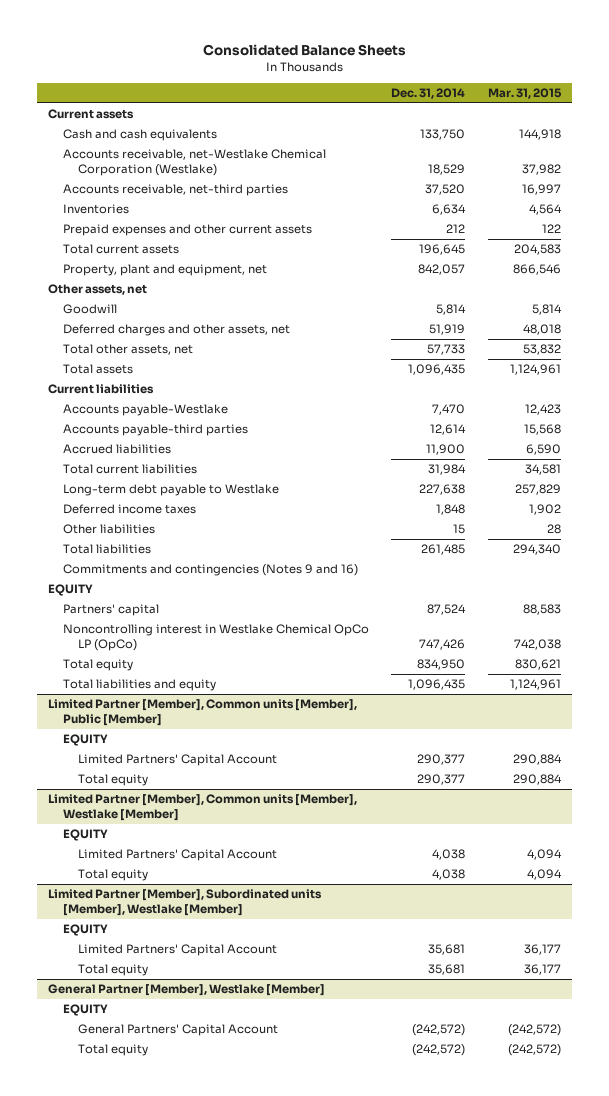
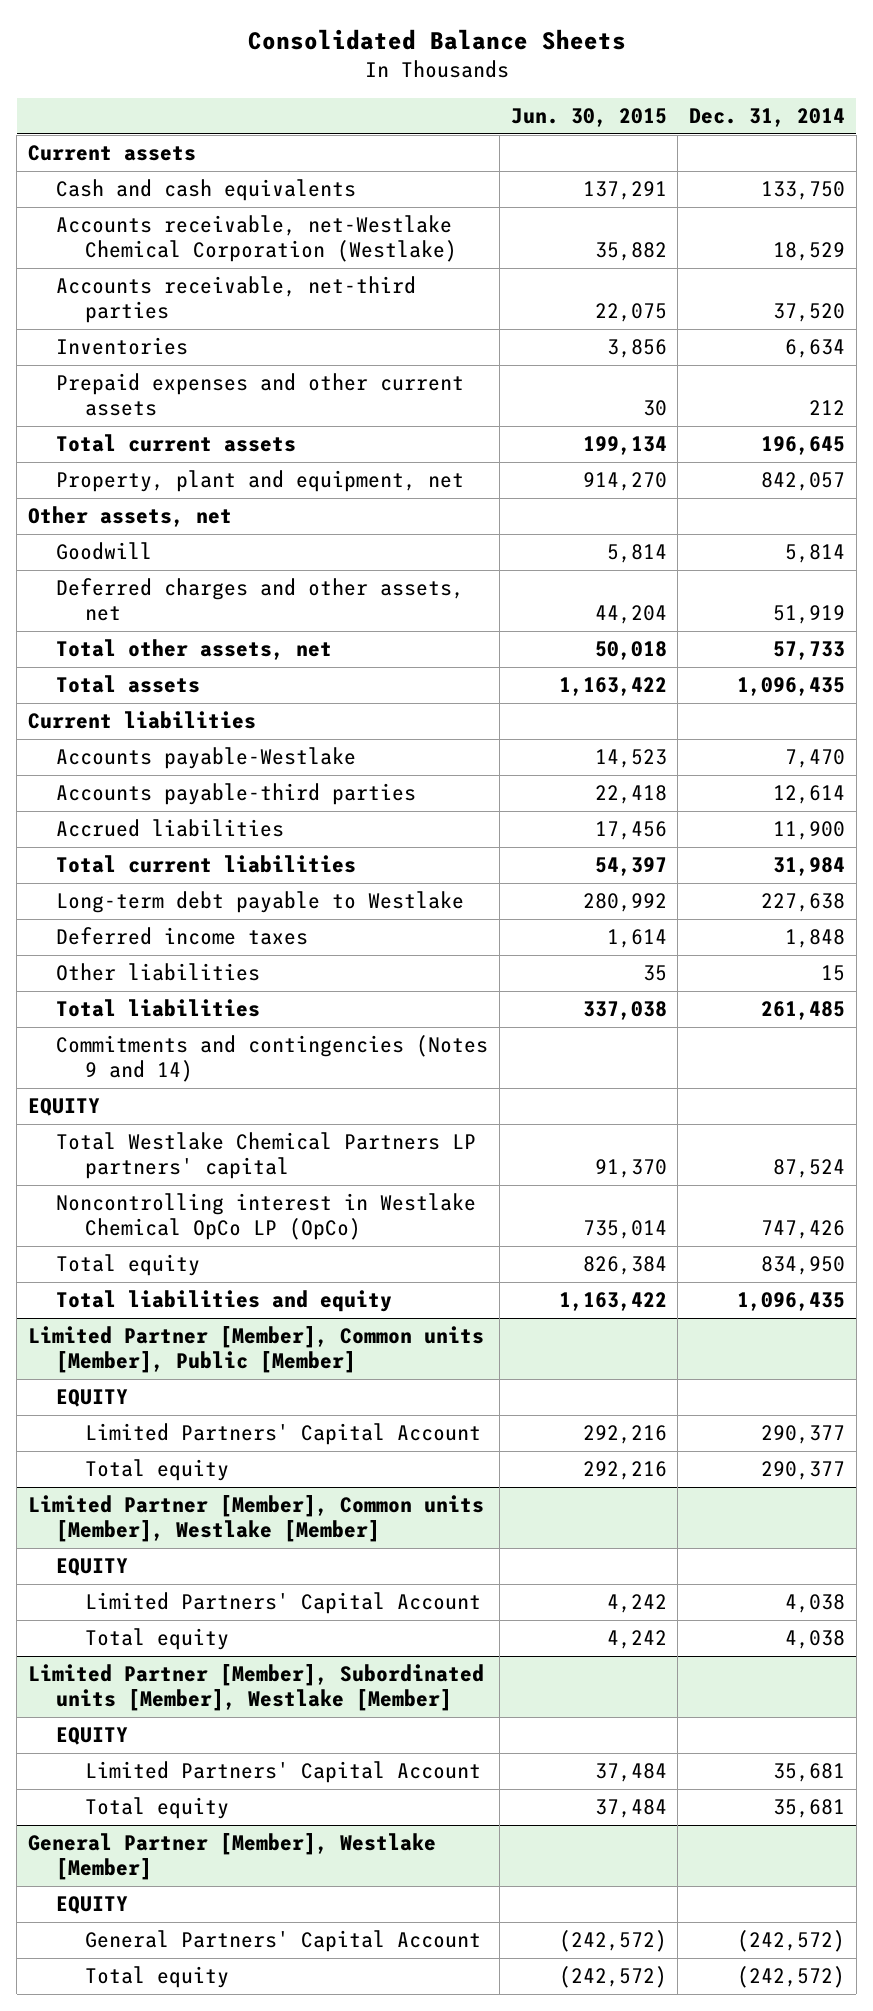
- | Dec. 31, 2014 | Mar. 31, 2015
+ | Jun. 30, 2015 | Dec. 31, 2014
- Commitments and contingencies (Notes 9 and 16)
+ Commitments and contingencies (Notes 9 and 14)
- Partners' capital | 87,524 | 88,583
+ Total Westlake Chemical Partners LP partners' capital | 91,370 | 87,524

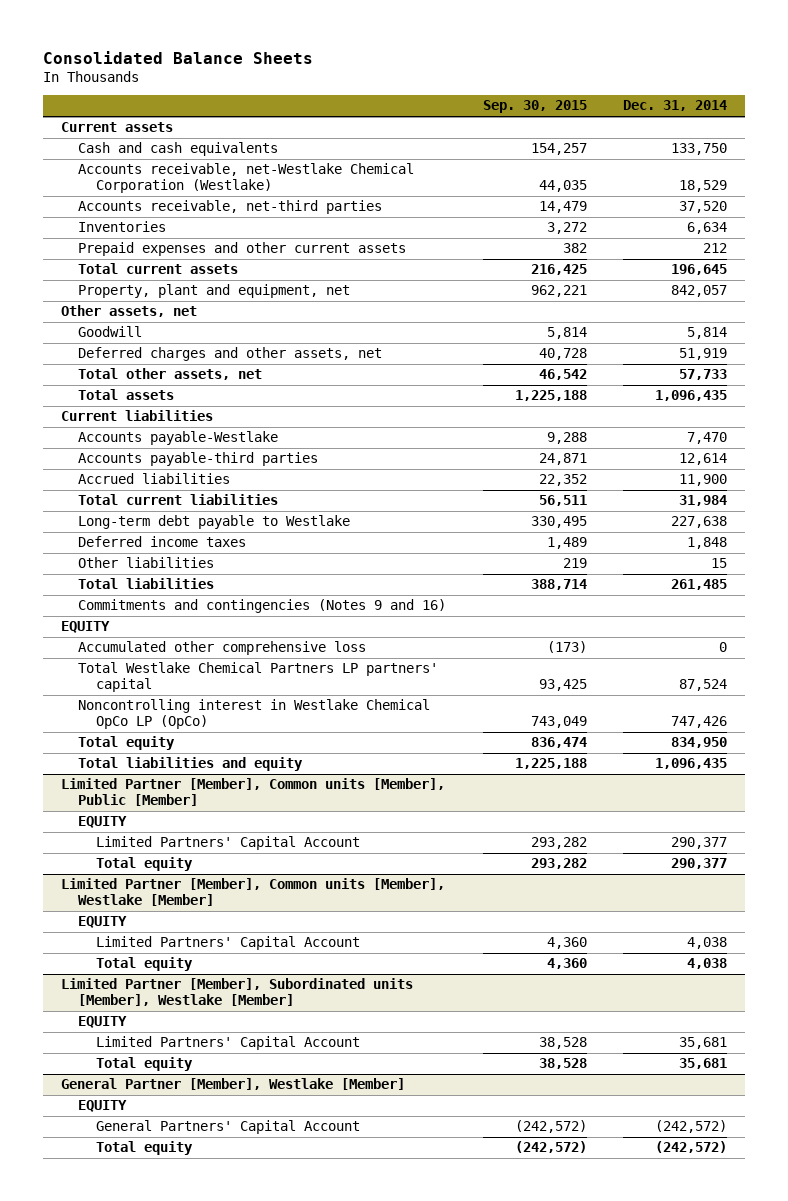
- | Jun. 30, 2015 | Dec. 31, 2014
+ | Sep. 30, 2015 | Dec. 31, 2014
- Commitments and contingencies (Notes 9 and 14)
+ Commitments and contingencies (Notes 9 and 16)
+ Accumulated other comprehensive loss | (173) | 0

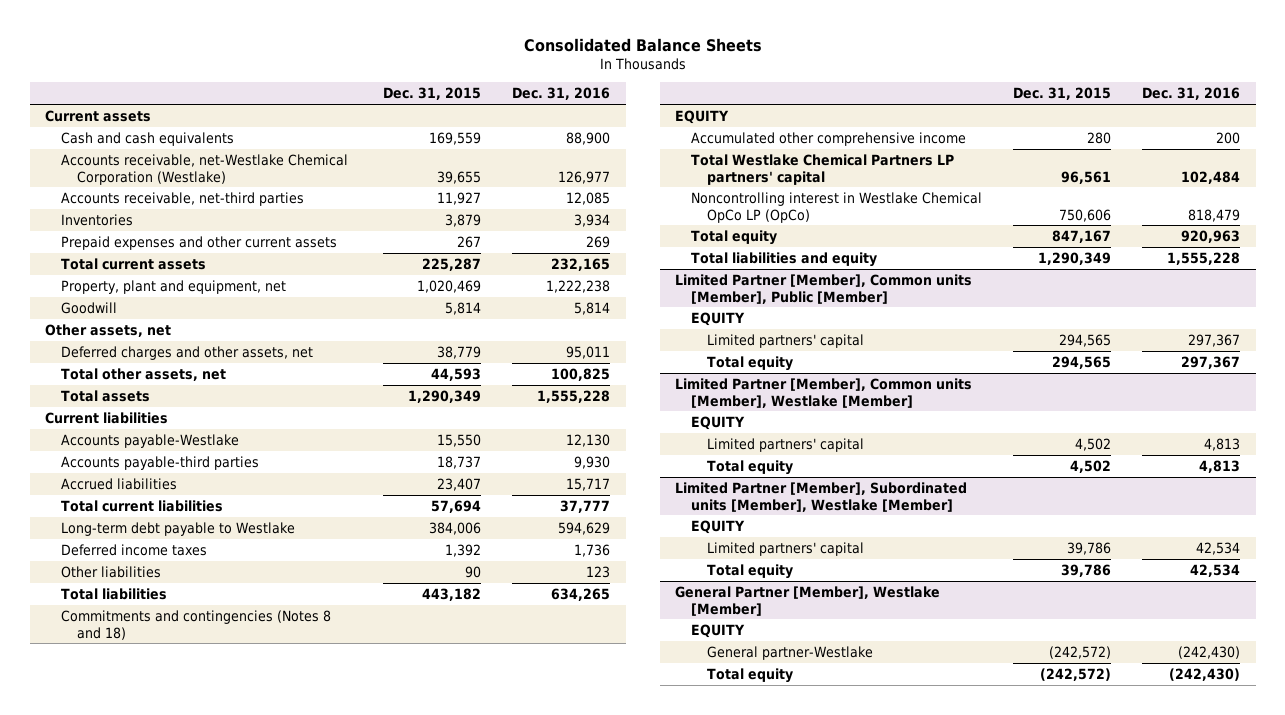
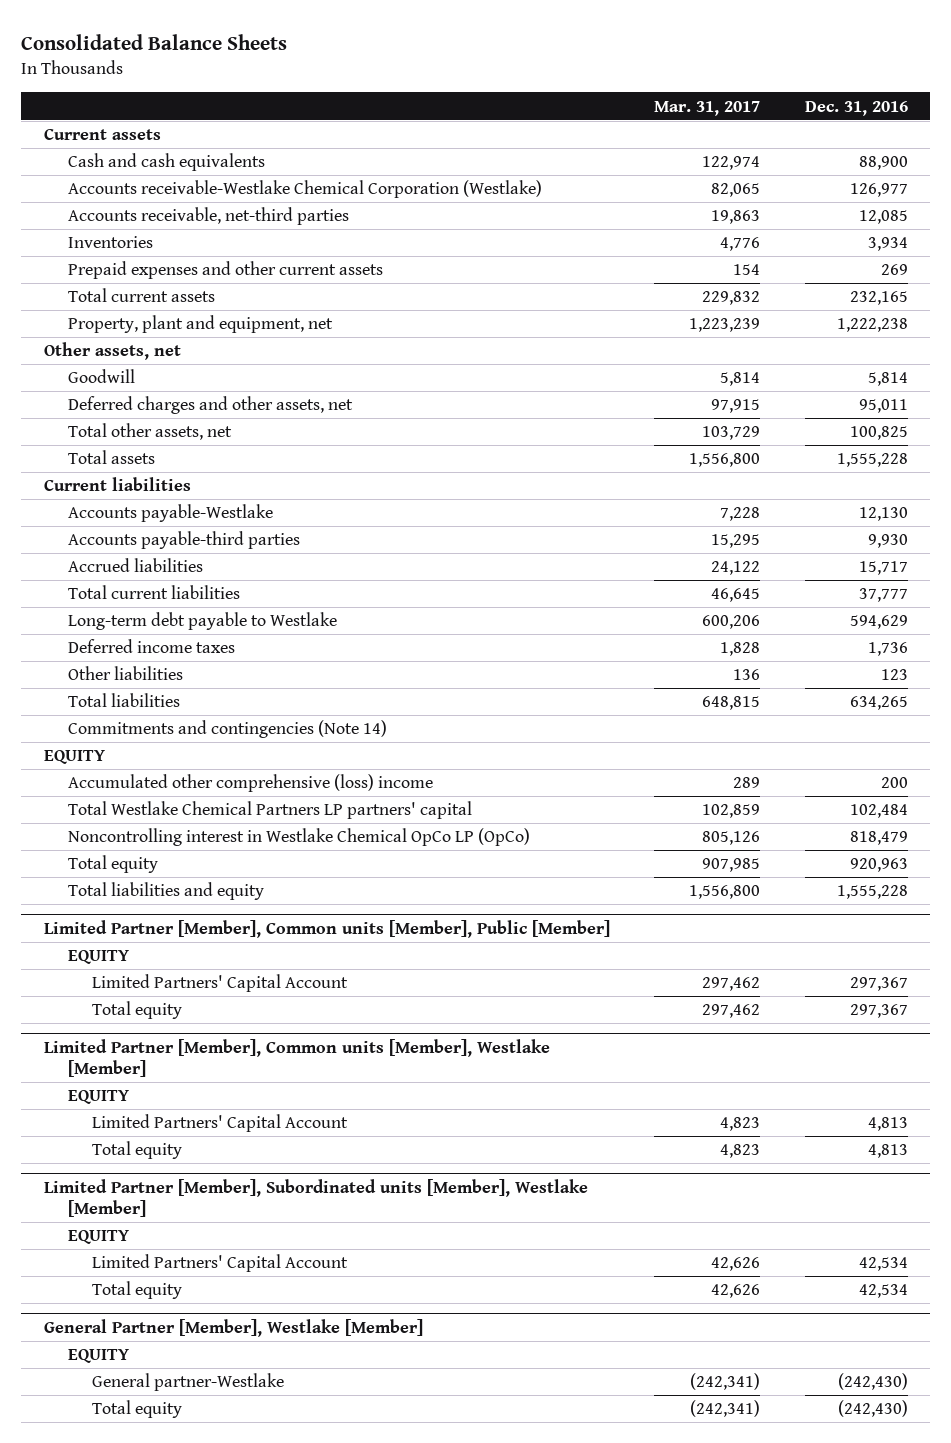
- | Dec. 31, 2015 | Dec. 31, 2016
+ | Mar. 31, 2017 | Dec. 31, 2016
- Accounts receivable, net-Westlake Chemical Corporation (Westlake) | 39,655 | 126,977
+ Accounts receivable-Westlake Chemical Corporation (Westlake) | 82,065 | 126,977
moved down: Goodwill | 5,814 | 5,814
- Commitments and contingencies (Notes 8 and 18)
+ Commitments and contingencies (Note 14)
- Accumulated other comprehensive income | 280 | 200
+ Accumulated other comprehensive (loss) income | 289 | 200
@ Limited Partner [Member], Common units [Member], Public [Member]
- Limited partners' capital | 294,565 | 297,367
+ Limited Partners' Capital Account | 297,462 | 297,367
@ Limited Partner [Member], Common units [Member], Westlake [Member]
- Limited partners' capital | 4,502 | 4,813
+ Limited Partners' Capital Account | 4,823 | 4,813
@ Limited Partner [Member], Subordinated units [Member], Westlake [Member]
- Limited partners' capital | 39,786 | 42,534
+ Limited Partners' Capital Account | 42,626 | 42,534

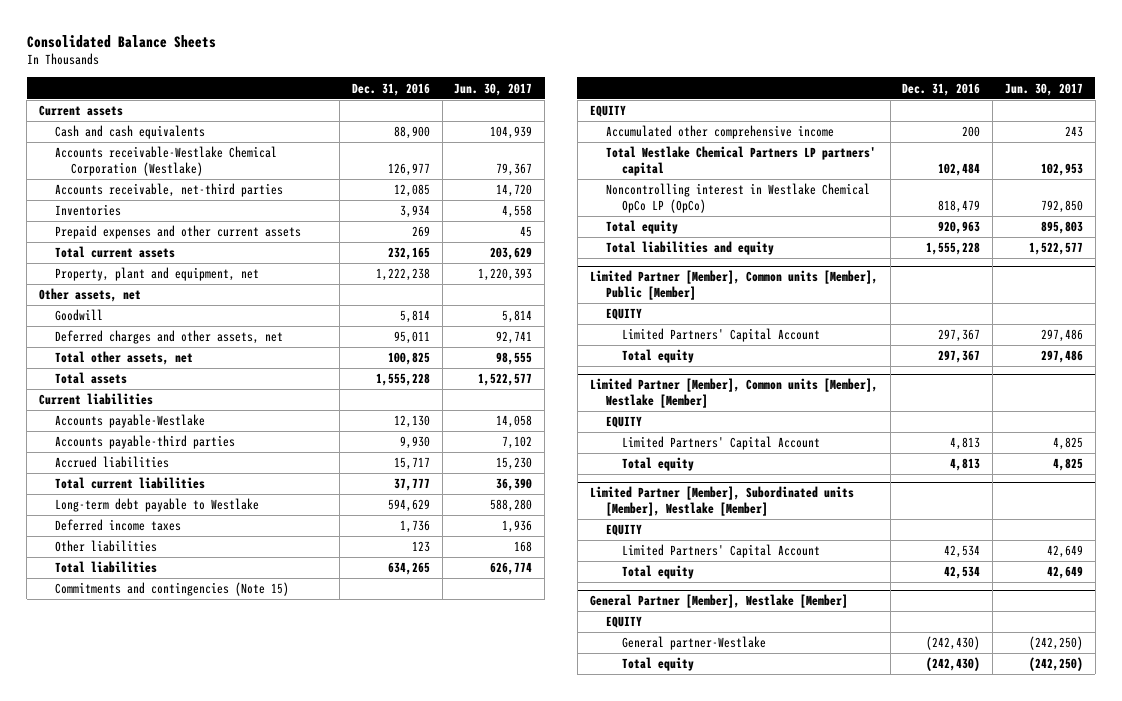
- | Mar. 31, 2017 | Dec. 31, 2016
+ | Dec. 31, 2016 | Jun. 30, 2017
- Commitments and contingencies (Note 14)
+ Commitments and contingencies (Note 15)
- Accumulated other comprehensive (loss) income | 289 | 200
+ Accumulated other comprehensive income | 200 | 243

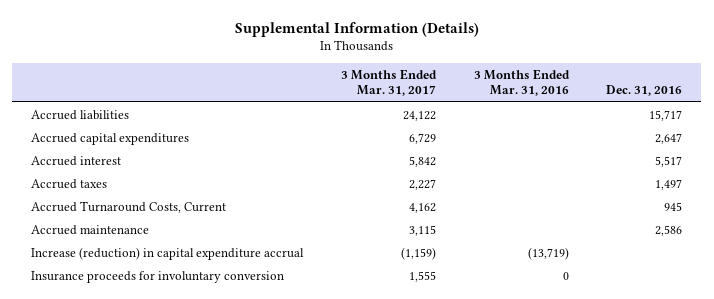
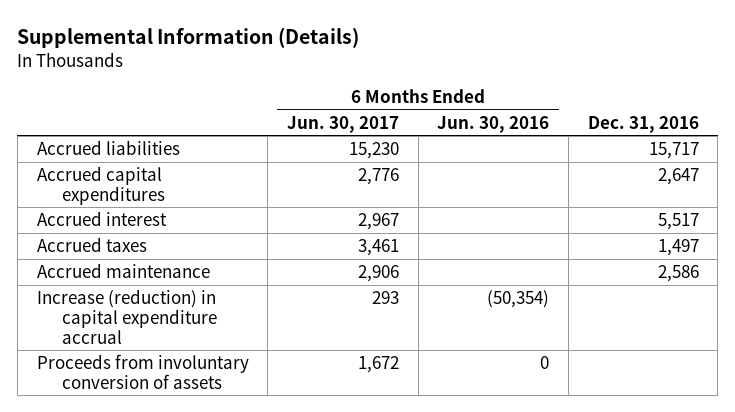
- | 3 Months Ended Mar. 31, 2017 | 3 Months Ended Mar. 31, 2016 | Dec. 31, 2016
+ | 6 Months Ended Jun. 30, 2017 | 6 Months Ended Jun. 30, 2016 | Dec. 31, 2016
- Accrued Turnaround Costs, Current | 4,162 | | 945
- Insurance proceeds for involuntary conversion | 1,555 | 0 |
+ Proceeds from involuntary conversion of assets | 1,672 | 0 |

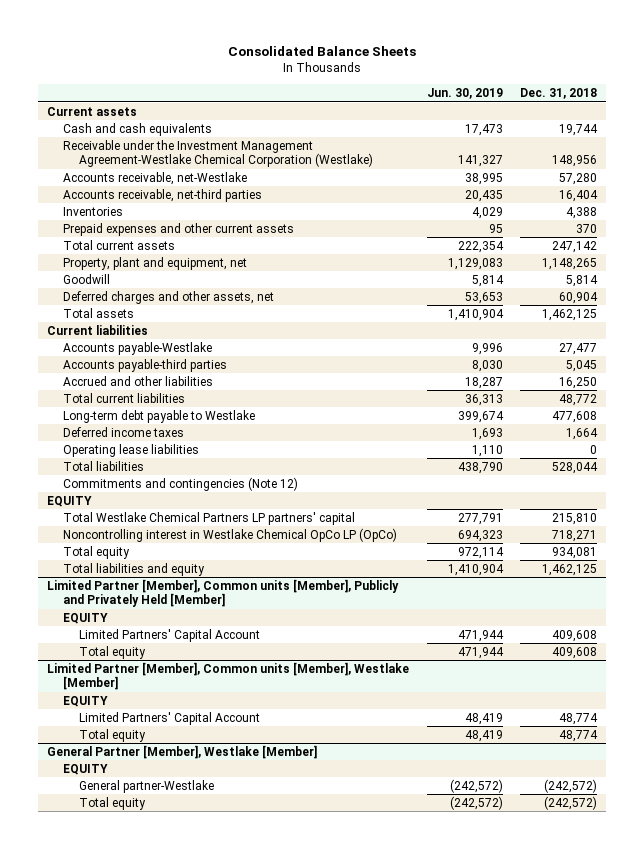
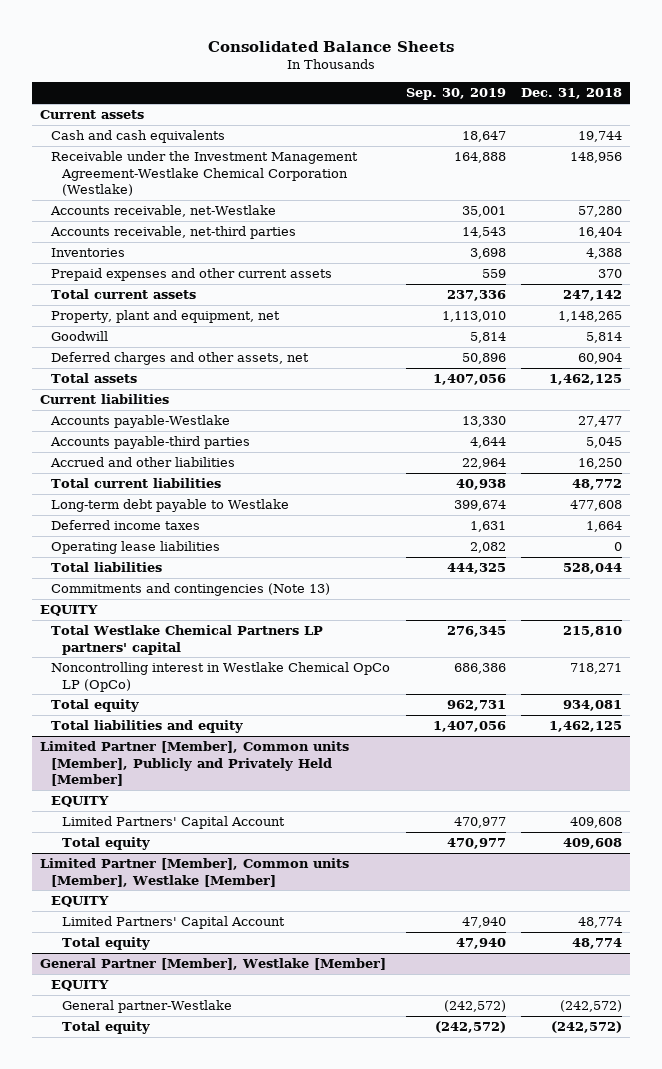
- | Jun. 30, 2019 | Dec. 31, 2018
+ | Sep. 30, 2019 | Dec. 31, 2018
- Commitments and contingencies (Note 12)
+ Commitments and contingencies (Note 13)

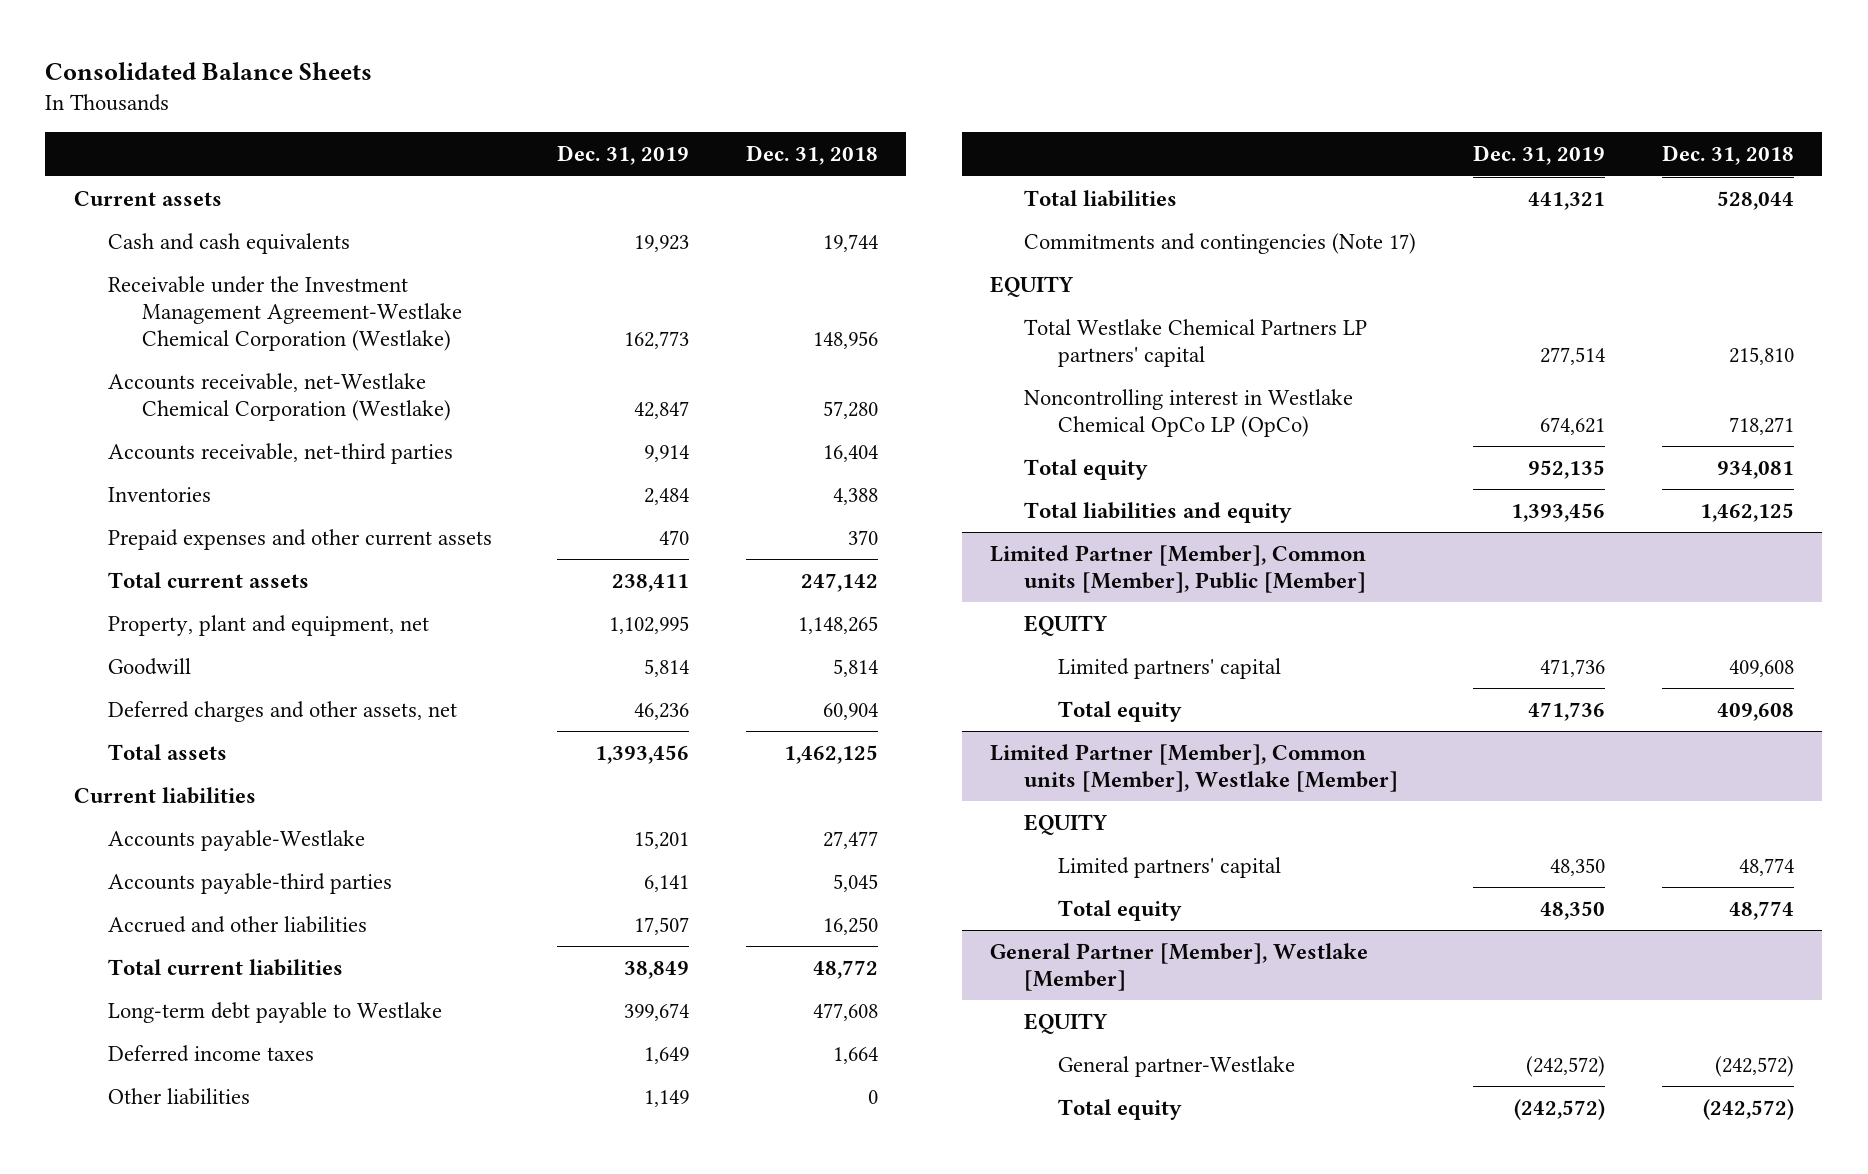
- | Sep. 30, 2019 | Dec. 31, 2018
+ | Dec. 31, 2019 | Dec. 31, 2018
- Accounts receivable, net-Westlake | 35,001 | 57,280
+ Accounts receivable, net-Westlake Chemical Corporation (Westlake) | 42,847 | 57,280
- Operating lease liabilities | 2,082 | 0
+ Other liabilities | 1,149 | 0
- Commitments and contingencies (Note 13)
+ Commitments and contingencies (Note 17)
- Limited Partner [Member], Common units [Member], Publicly and Privately Held [Member]
+ Limited Partner [Member], Common units [Member], Public [Member]
- Limited Partners' Capital Account | 470,977 | 409,608
+ Limited partners' capital | 471,736 | 409,608
@ Limited Partner [Member], Common units [Member], Westlake [Member]
- Limited Partners' Capital Account | 47,940 | 48,774
+ Limited partners' capital | 48,350 | 48,774

